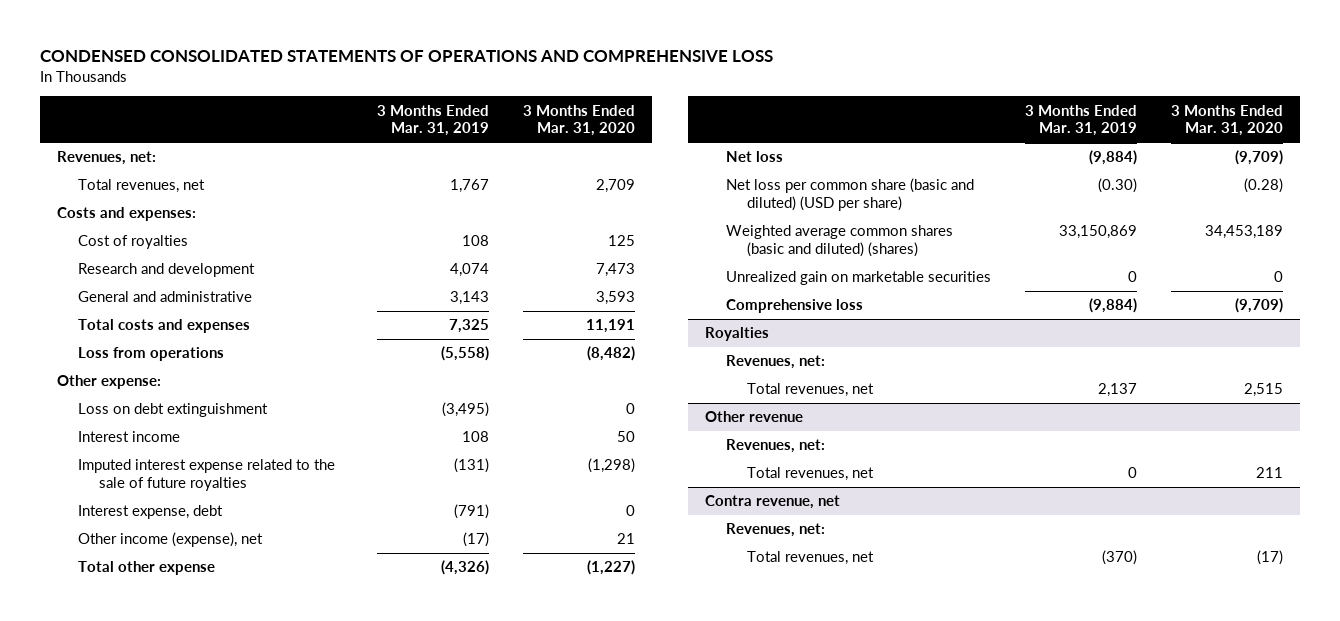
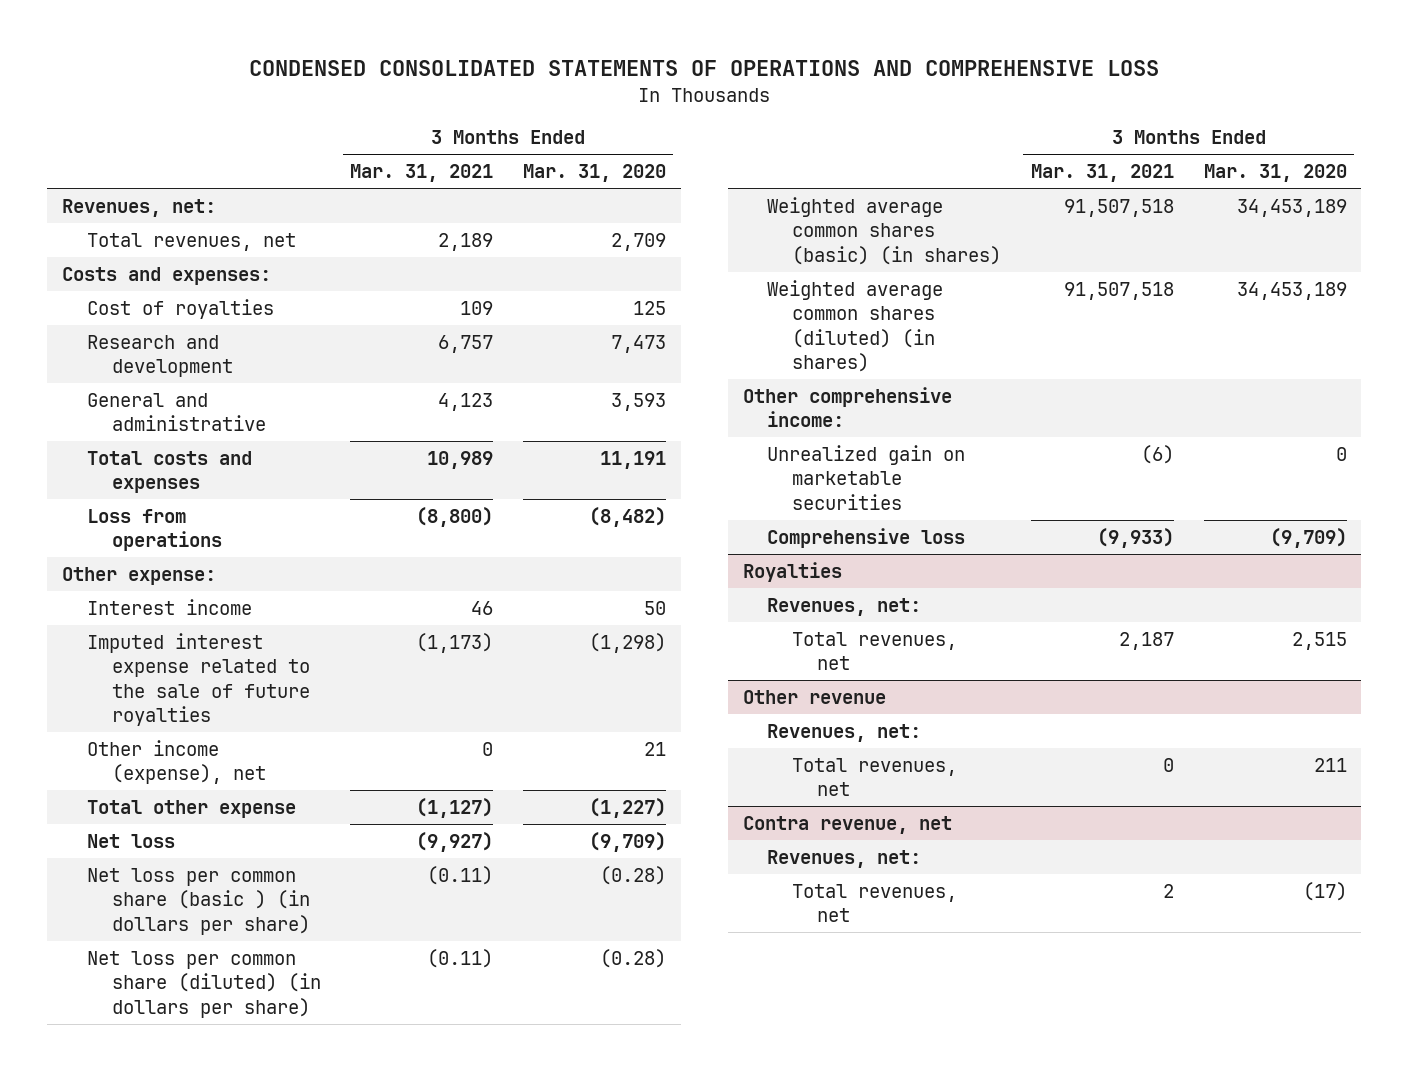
- | 3 Months Ended Mar. 31, 2019 | 3 Months Ended Mar. 31, 2020
+ | 3 Months Ended Mar. 31, 2021 | 3 Months Ended Mar. 31, 2020
- Loss on debt extinguishment | (3,495) | 0
- Interest expense, debt | (791) | 0
- Net loss per common share (basic and diluted) (USD per share) | (0.30) | (0.28)
- Weighted average common shares (basic and diluted) (shares) | 33,150,869 | 34,453,189
+ Net loss per common share (basic ) (in dollars per share) | (0.11) | (0.28)
+ Net loss per common share (diluted) (in dollars per share) | (0.11) | (0.28)
+ Weighted average common shares (basic) (in shares) | 91,507,518 | 34,453,189
+ Weighted average common shares (diluted) (in shares) | 91,507,518 | 34,453,189
+ Other comprehensive income:

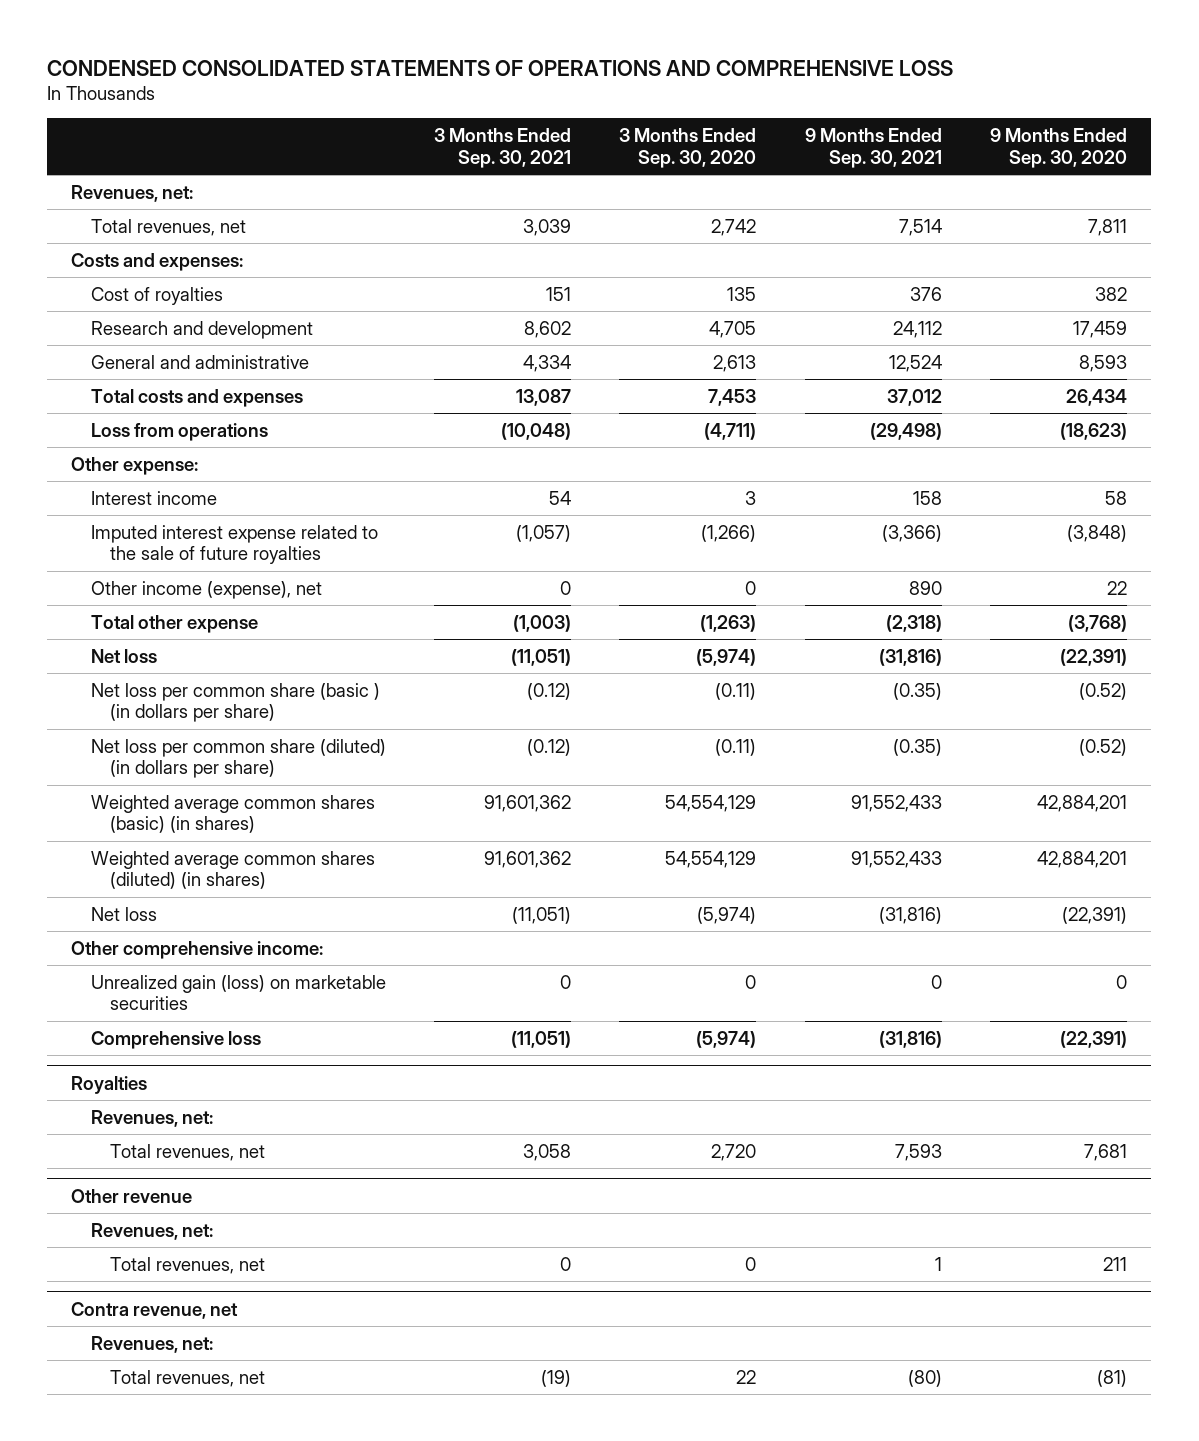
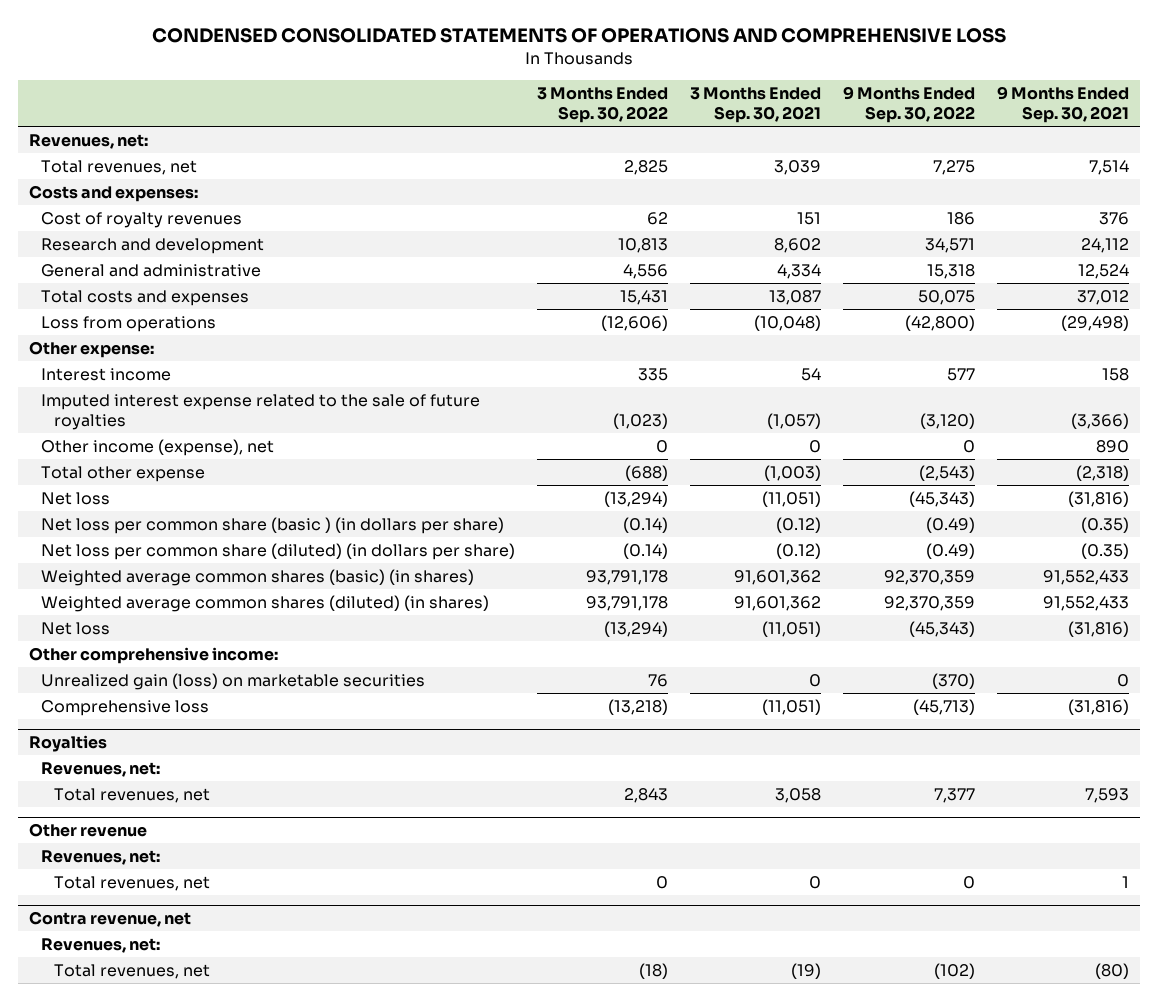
- | 3 Months Ended Sep. 30, 2021 | 3 Months Ended Sep. 30, 2020 | 9 Months Ended Sep. 30, 2021 | 9 Months Ended Sep. 30, 2020
+ | 3 Months Ended Sep. 30, 2022 | 3 Months Ended Sep. 30, 2021 | 9 Months Ended Sep. 30, 2022 | 9 Months Ended Sep. 30, 2021
- Cost of royalties | 151 | 135 | 376 | 382
+ Cost of royalty revenues | 62 | 151 | 186 | 376

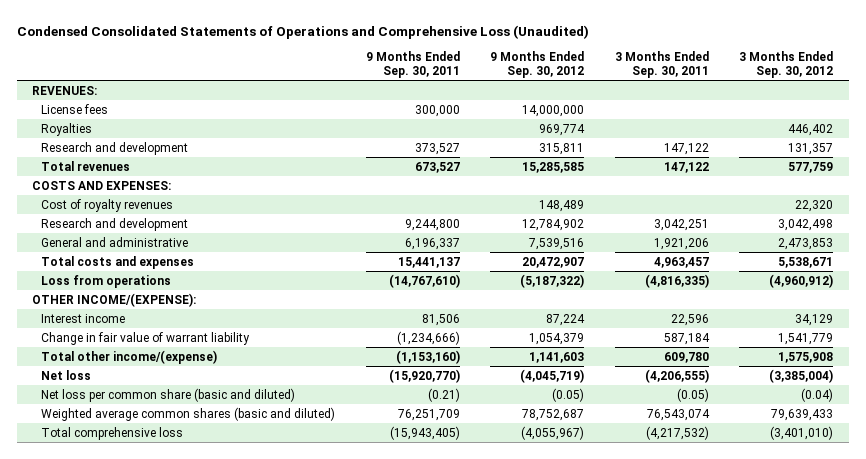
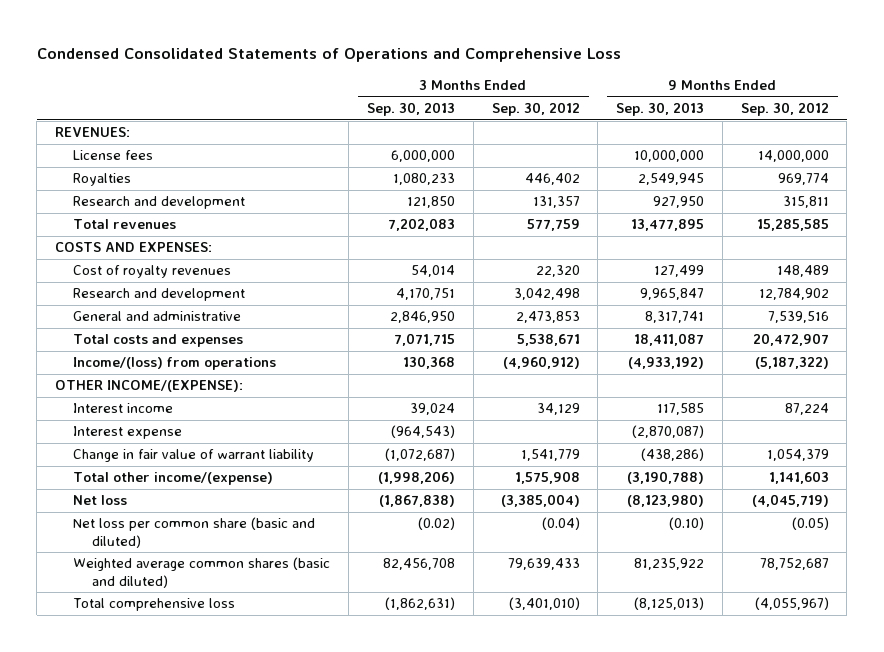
- Condensed Consolidated Statements of Operations and Comprehensive Loss (Unaudited)
+ Condensed Consolidated Statements of Operations and Comprehensive Loss
- | 9 Months Ended Sep. 30, 2011 | 9 Months Ended Sep. 30, 2012 | 3 Months Ended Sep. 30, 2011 | 3 Months Ended Sep. 30, 2012
+ | 3 Months Ended Sep. 30, 2013 | 3 Months Ended Sep. 30, 2012 | 9 Months Ended Sep. 30, 2013 | 9 Months Ended Sep. 30, 2012
- Loss from operations | (14,767,610) | (5,187,322) | (4,816,335) | (4,960,912)
+ Income/(loss) from operations | 130,368 | (4,960,912) | (4,933,192) | (5,187,322)
+ Interest expense | (964,543) | | (2,870,087) |

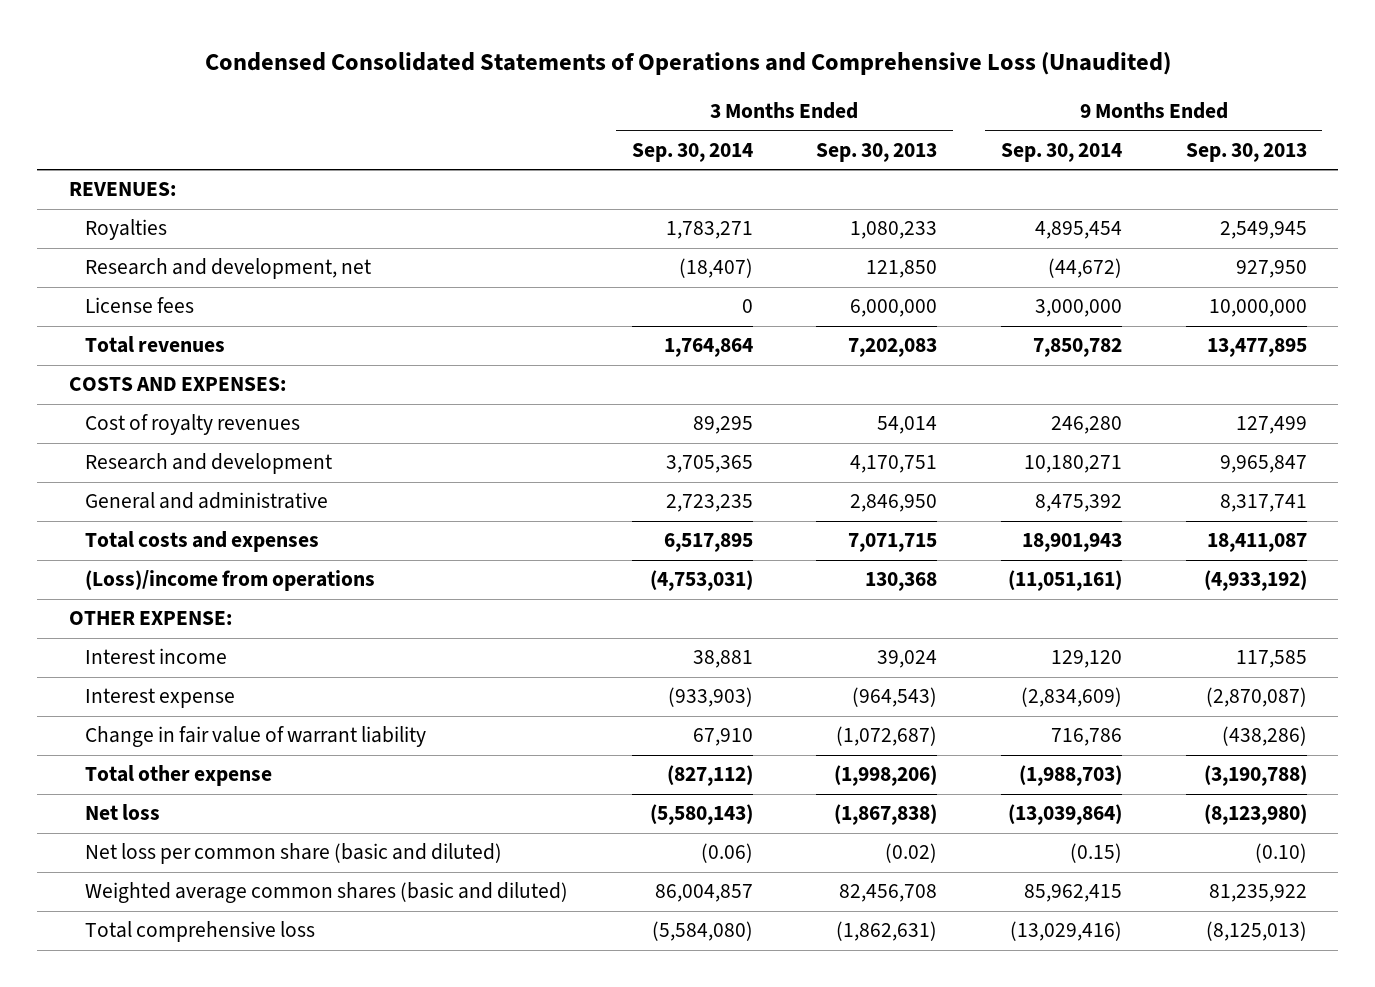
- Condensed Consolidated Statements of Operations and Comprehensive Loss
+ Condensed Consolidated Statements of Operations and Comprehensive Loss (Unaudited)
- | 3 Months Ended Sep. 30, 2013 | 3 Months Ended Sep. 30, 2012 | 9 Months Ended Sep. 30, 2013 | 9 Months Ended Sep. 30, 2012
+ | 3 Months Ended Sep. 30, 2014 | 3 Months Ended Sep. 30, 2013 | 9 Months Ended Sep. 30, 2014 | 9 Months Ended Sep. 30, 2013
- Research and development | 121,850 | 131,357 | 927,950 | 315,811
+ Research and development, net | (18,407) | 121,850 | (44,672) | 927,950
moved down: License fees | 0 | 6,000,000 | 3,000,000 | 10,000,000
- Income/(loss) from operations | 130,368 | (4,960,912) | (4,933,192) | (5,187,322)
- OTHER INCOME/(EXPENSE):
+ (Loss)/income from operations | (4,753,031) | 130,368 | (11,051,161) | (4,933,192)
+ OTHER EXPENSE:
- Total other income/(expense) | (1,998,206) | 1,575,908 | (3,190,788) | 1,141,603
+ Total other expense | (827,112) | (1,998,206) | (1,988,703) | (3,190,788)

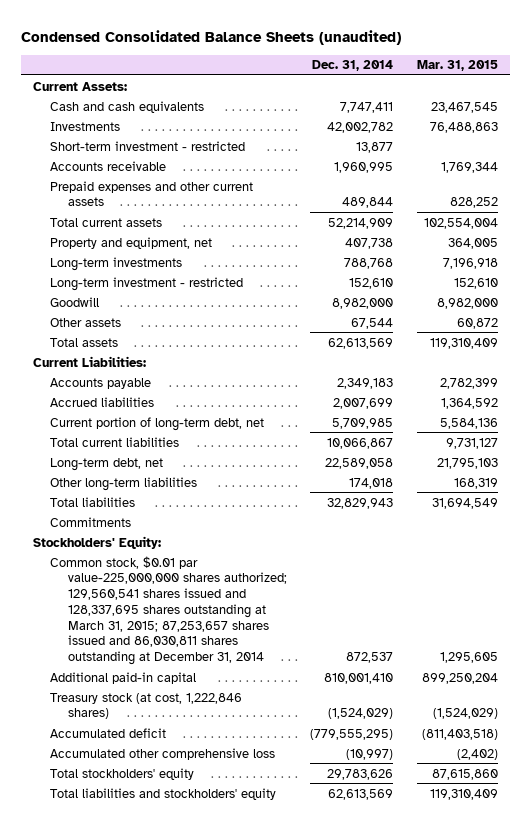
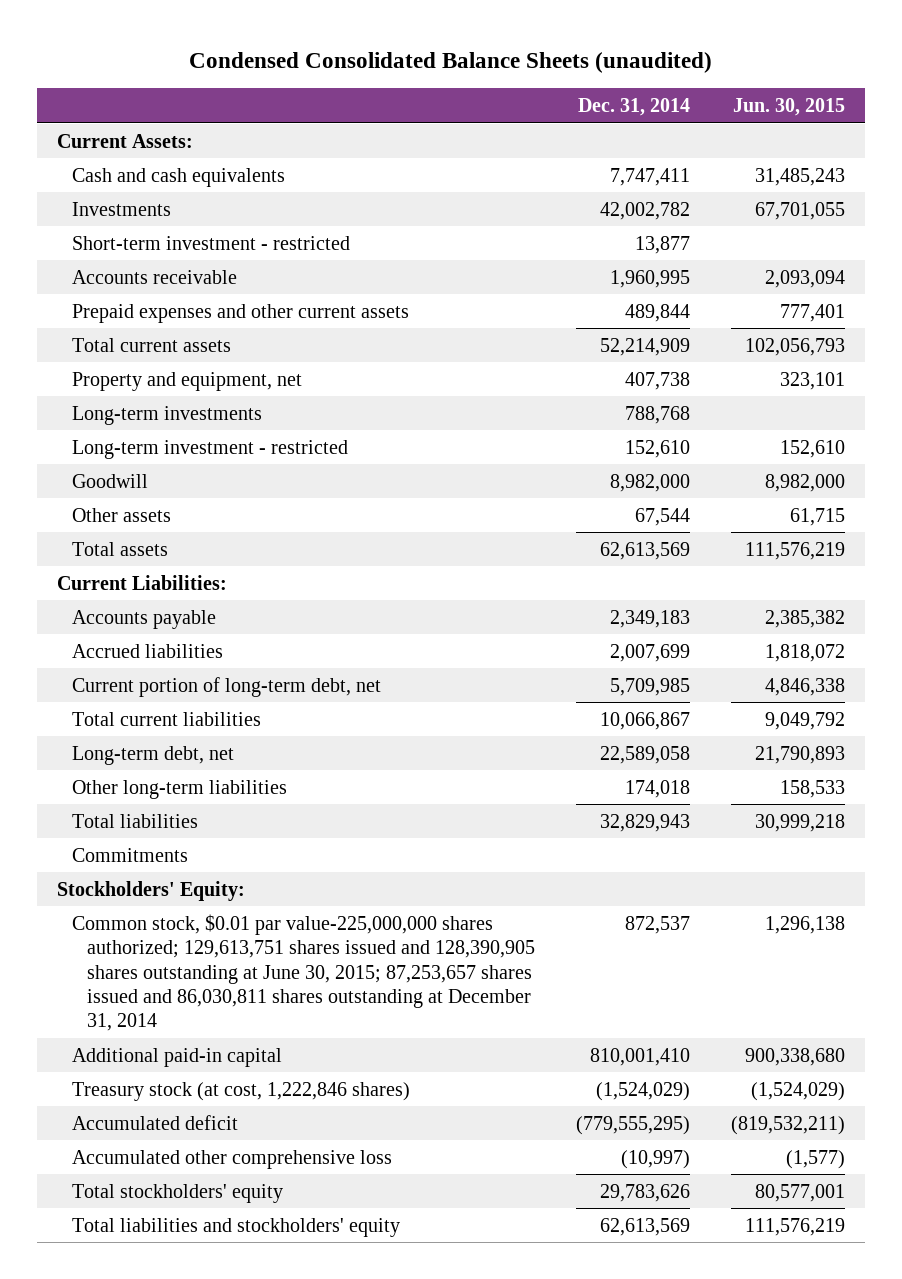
- | Dec. 31, 2014 | Mar. 31, 2015
+ | Dec. 31, 2014 | Jun. 30, 2015
- Common stock, $0.01 par value-225,000,000 shares authorized; 129,560,541 shares issued and 128,337,695 shares outstanding at March 31, 2015; 87,253,657 shares issued and 86,030,811 shares outstanding at December 31, 2014 | 872,537 | 1,295,605
+ Common stock, $0.01 par value-225,000,000 shares authorized; 129,613,751 shares issued and 128,390,905 shares outstanding at June 30, 2015; 87,253,657 shares issued and 86,030,811 shares outstanding at December 31, 2014 | 872,537 | 1,296,138

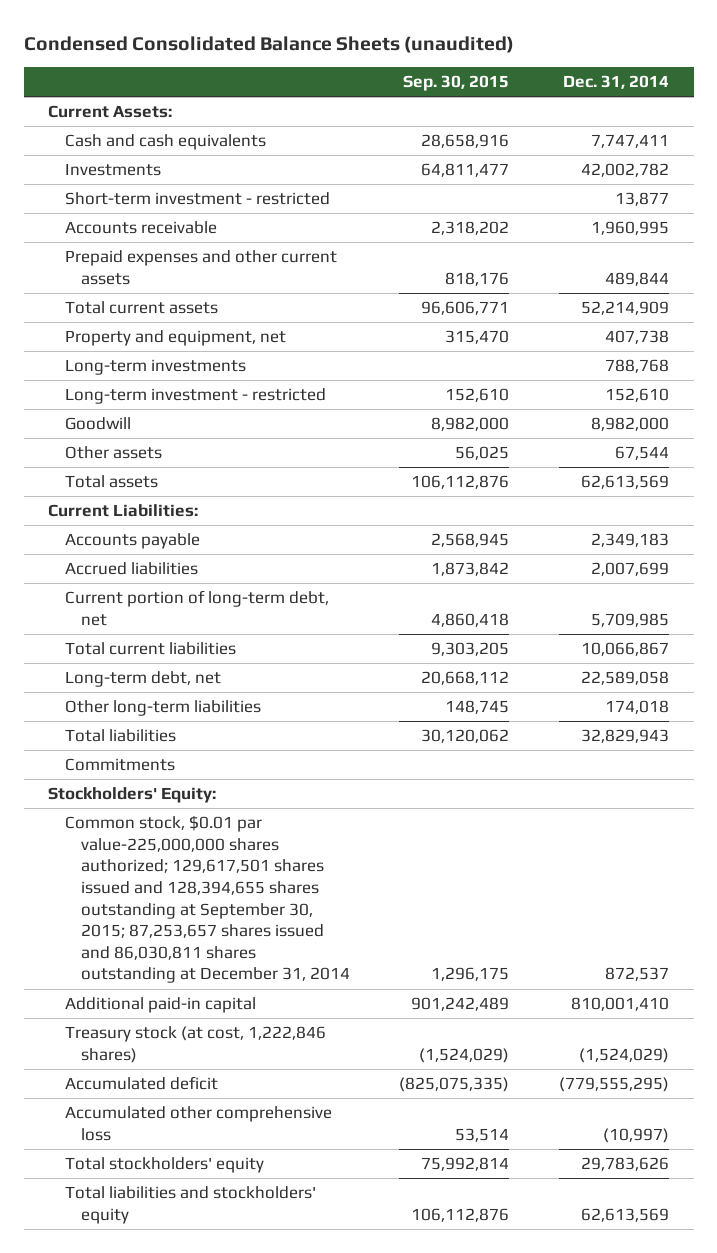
- | Dec. 31, 2014 | Jun. 30, 2015
+ | Sep. 30, 2015 | Dec. 31, 2014
- Common stock, $0.01 par value-225,000,000 shares authorized; 129,613,751 shares issued and 128,390,905 shares outstanding at June 30, 2015; 87,253,657 shares issued and 86,030,811 shares outstanding at December 31, 2014 | 872,537 | 1,296,138
+ Common stock, $0.01 par value-225,000,000 shares authorized; 129,617,501 shares issued and 128,394,655 shares outstanding at September 30, 2015; 87,253,657 shares issued and 86,030,811 shares outstanding at December 31, 2014 | 1,296,175 | 872,537

